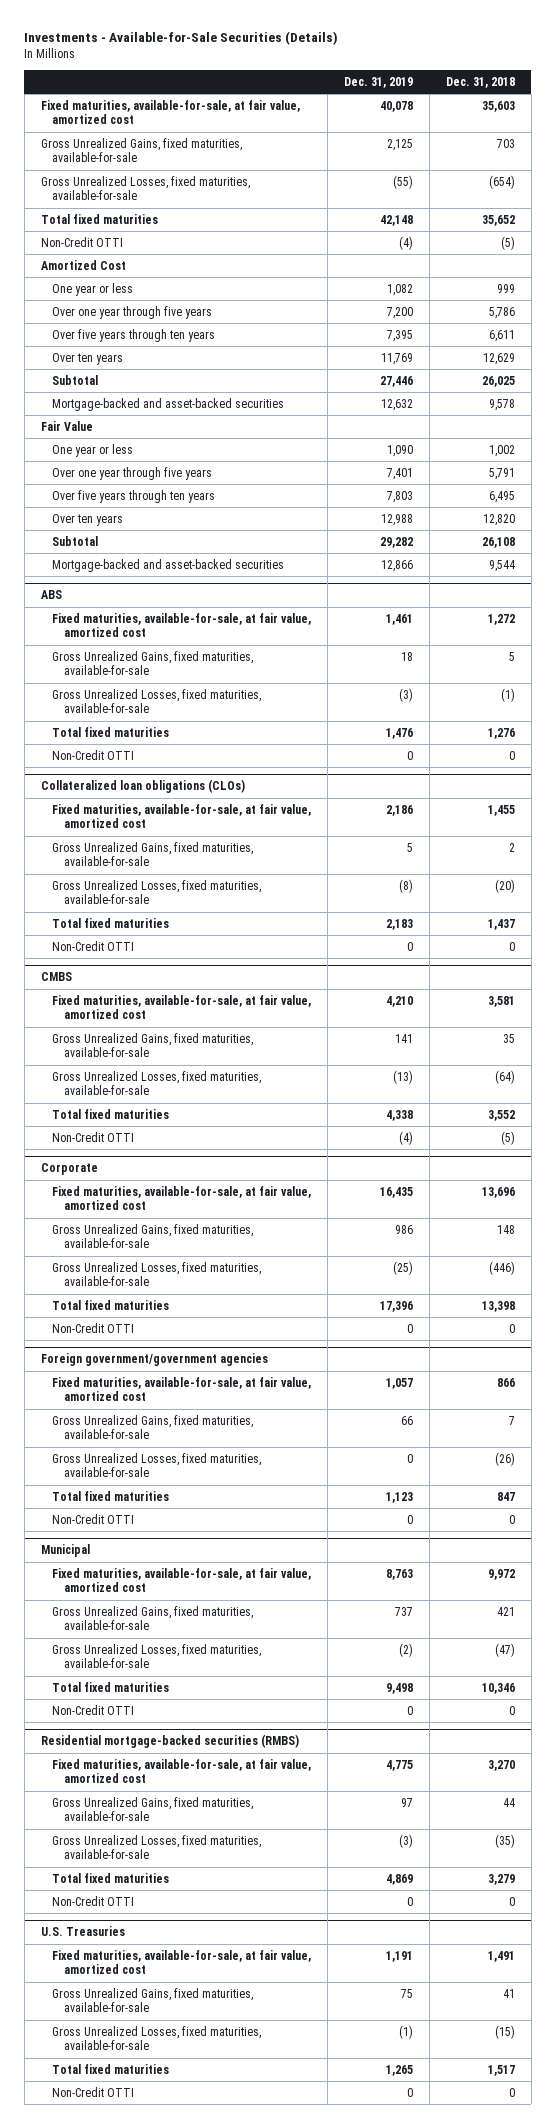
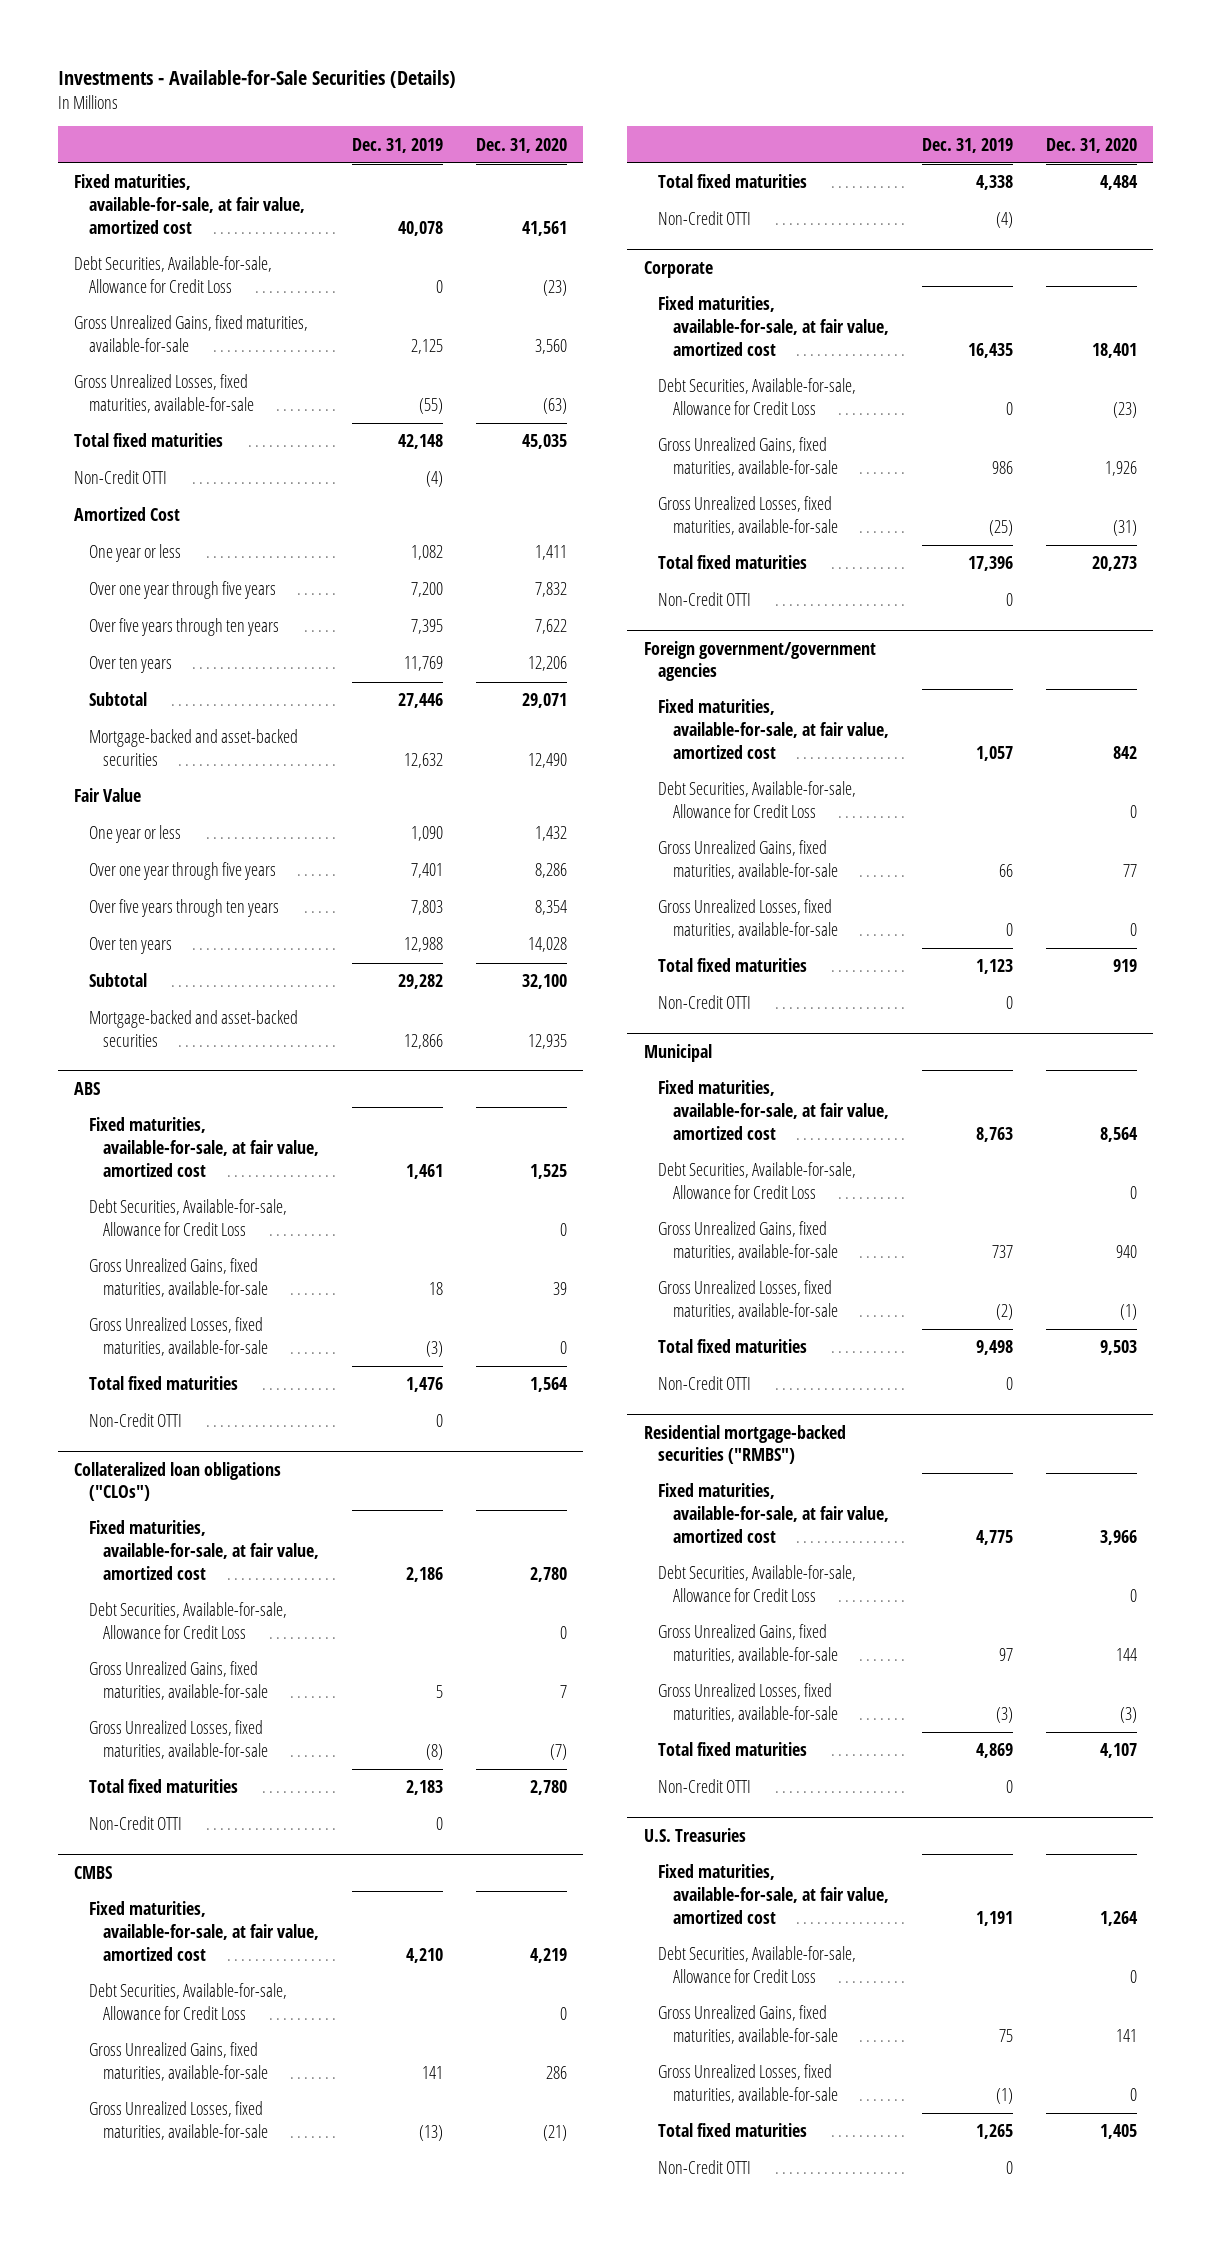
- | Dec. 31, 2019 | Dec. 31, 2018
+ | Dec. 31, 2019 | Dec. 31, 2020
+ Debt Securities, Available-for-sale, Allowance for Credit Loss | 0 | (23)
@ ABS
+ Debt Securities, Available-for-sale, Allowance for Credit Loss | | 0
- Collateralized loan obligations (CLOs)
+ Collateralized loan obligations ("CLOs")
+ Debt Securities, Available-for-sale, Allowance for Credit Loss | | 0
@ CMBS
+ Debt Securities, Available-for-sale, Allowance for Credit Loss | | 0
@ Corporate
+ Debt Securities, Available-for-sale, Allowance for Credit Loss | 0 | (23)
@ Foreign government/government agencies
+ Debt Securities, Available-for-sale, Allowance for Credit Loss | | 0
@ Municipal
+ Debt Securities, Available-for-sale, Allowance for Credit Loss | | 0
- Residential mortgage-backed securities (RMBS)
+ Residential mortgage-backed securities ("RMBS")
+ Debt Securities, Available-for-sale, Allowance for Credit Loss | | 0
@ U.S. Treasuries
+ Debt Securities, Available-for-sale, Allowance for Credit Loss | | 0

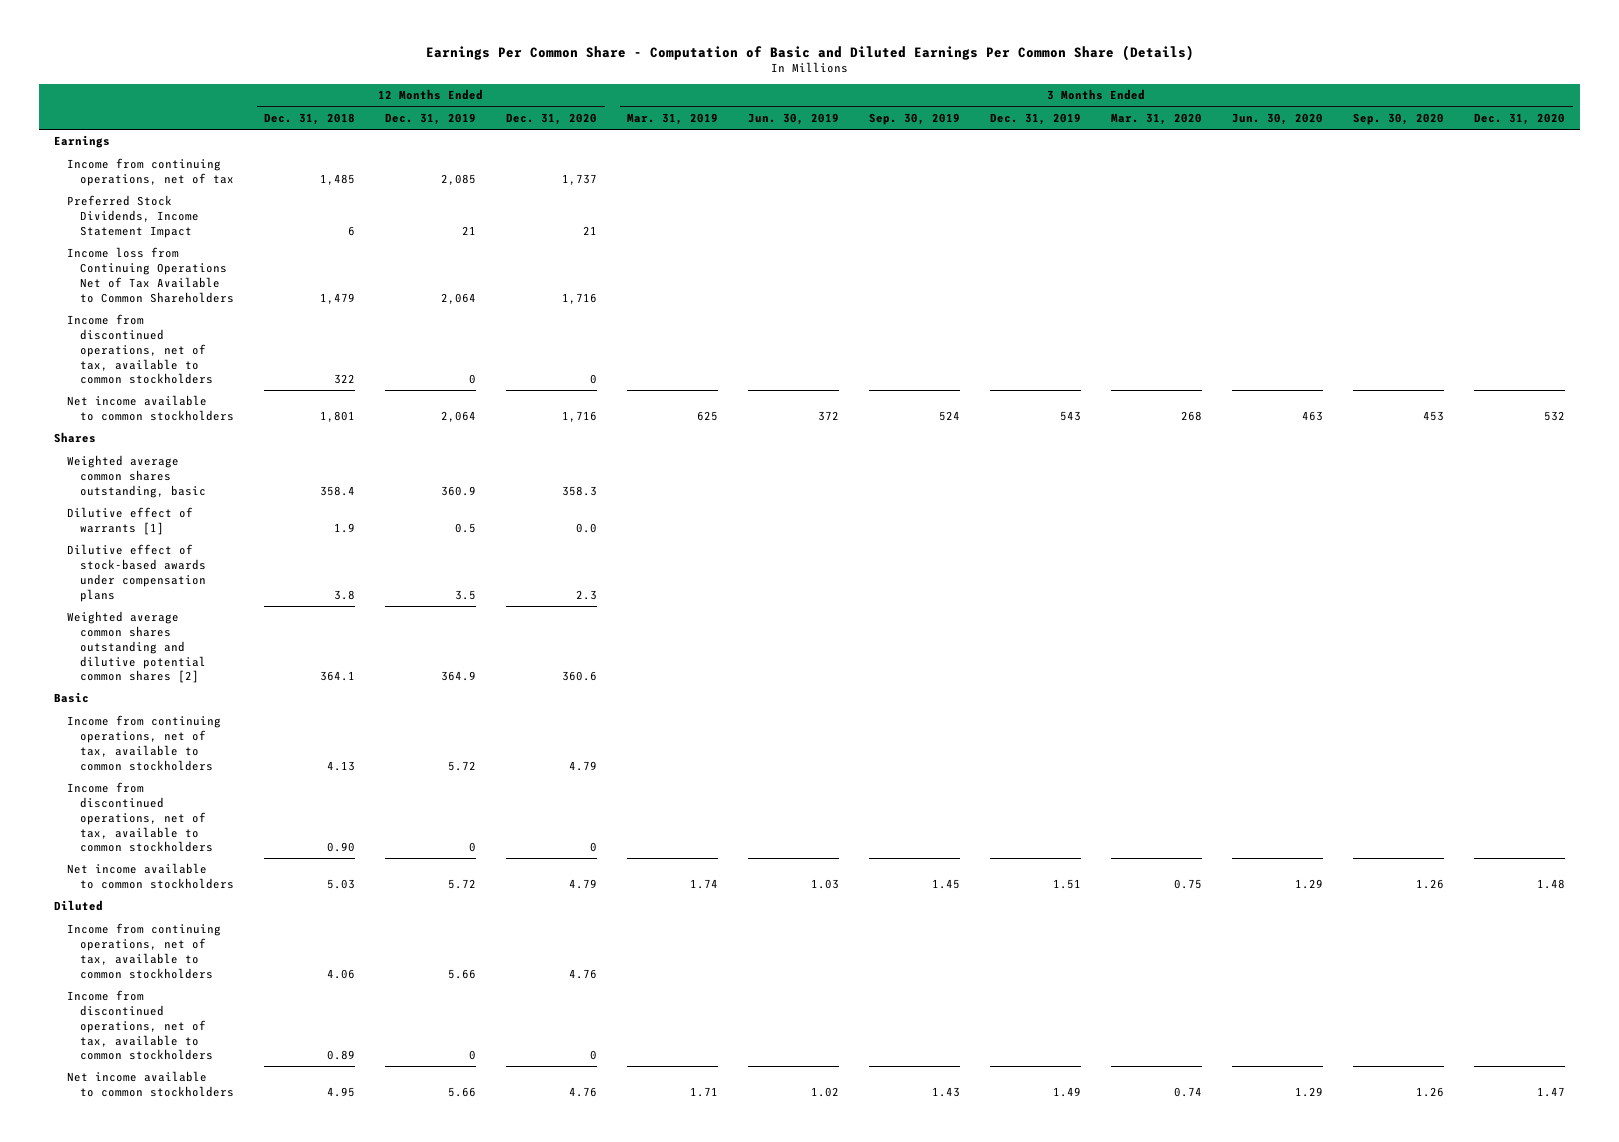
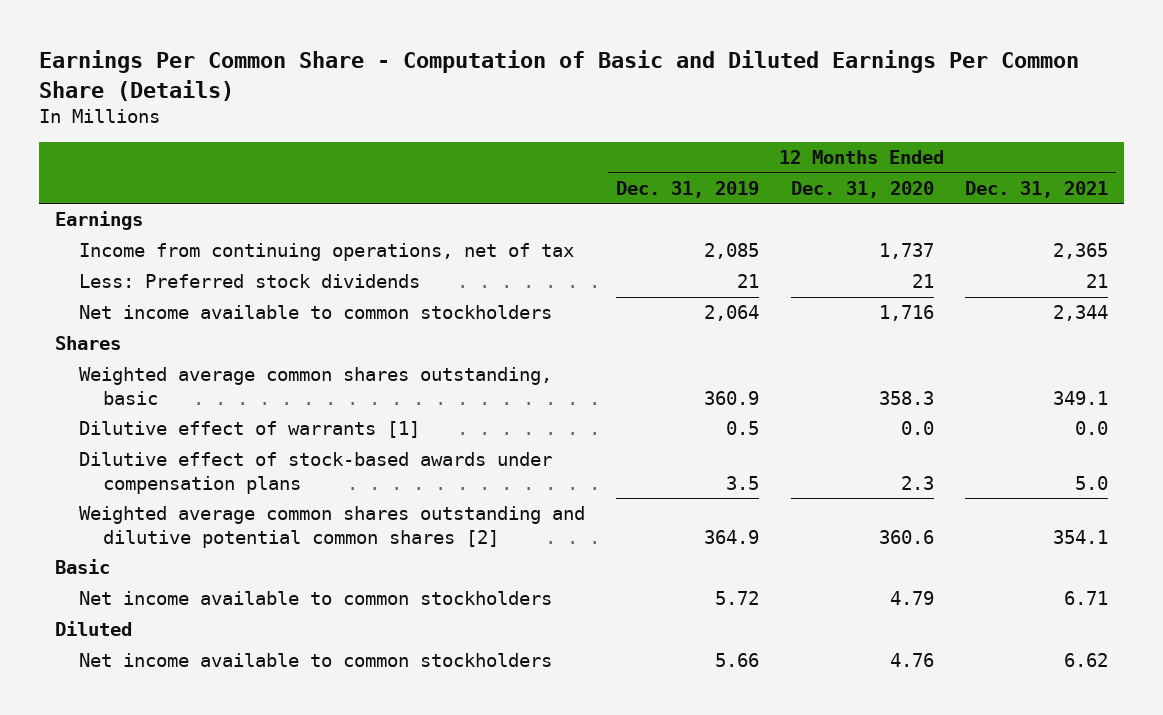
- | 12 Months Ended Dec. 31, 2018 | 12 Months Ended Dec. 31, 2019 | 12 Months Ended Dec. 31, 2020 | 3 Months Ended Mar. 31, 2019 | 3 Months Ended Jun. 30, 2019 | 3 Months Ended Sep. 30, 2019 | 3 Months Ended Dec. 31, 2019 | 3 Months Ended Mar. 31, 2020 | 3 Months Ended Jun. 30, 2020 | 3 Months Ended Sep. 30, 2020 | 3 Months Ended Dec. 31, 2020
+ | 12 Months Ended Dec. 31, 2019 | 12 Months Ended Dec. 31, 2020 | 12 Months Ended Dec. 31, 2021
- Preferred Stock Dividends, Income Statement Impact | 6 | 21 | 21 | | | | | | | |
- Income loss from Continuing Operations Net of Tax Available to Common Shareholders | 1,479 | 2,064 | 1,716 | | | | | | | |
- Income from discontinued operations, net of tax, available to common stockholders | 322 | 0 | 0 | | | | | | | |
+ Less: Preferred stock dividends | 21 | 21 | 21
- Income from continuing operations, net of tax, available to common stockholders | 4.13 | 5.72 | 4.79 | | | | | | | |
- Income from discontinued operations, net of tax, available to common stockholders | 0.90 | 0 | 0 | | | | | | | |
- Income from continuing operations, net of tax, available to common stockholders | 4.06 | 5.66 | 4.76 | | | | | | | |
- Income from discontinued operations, net of tax, available to common stockholders | 0.89 | 0 | 0 | | | | | | | |

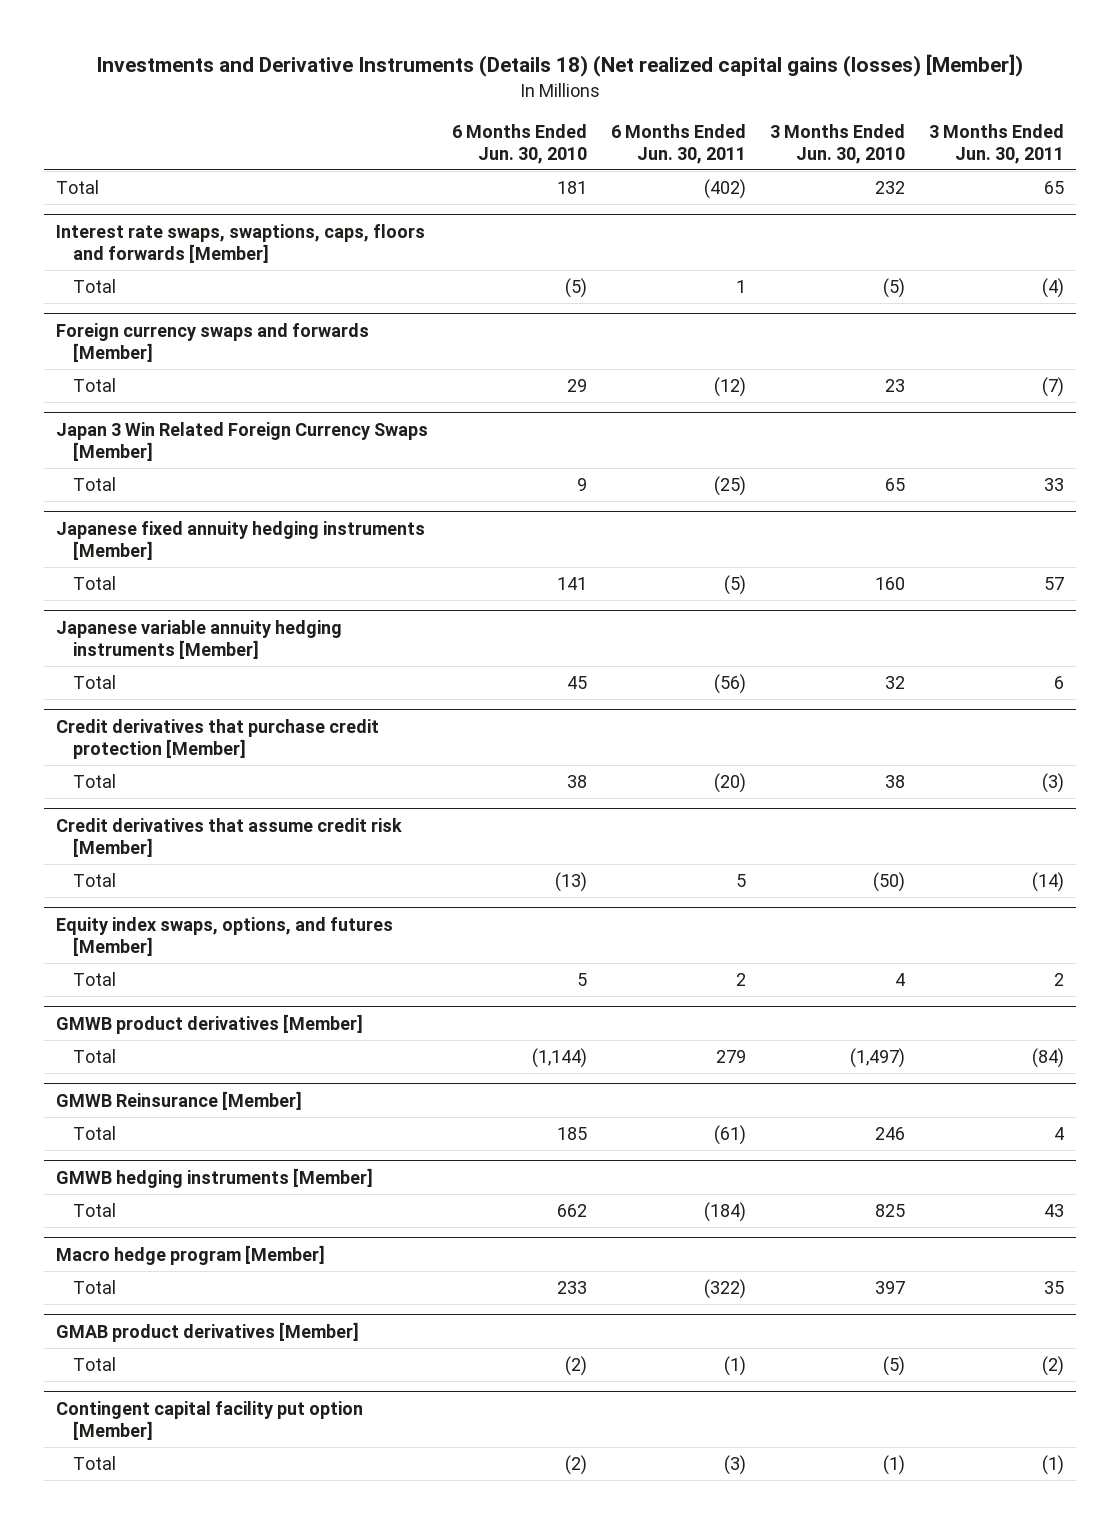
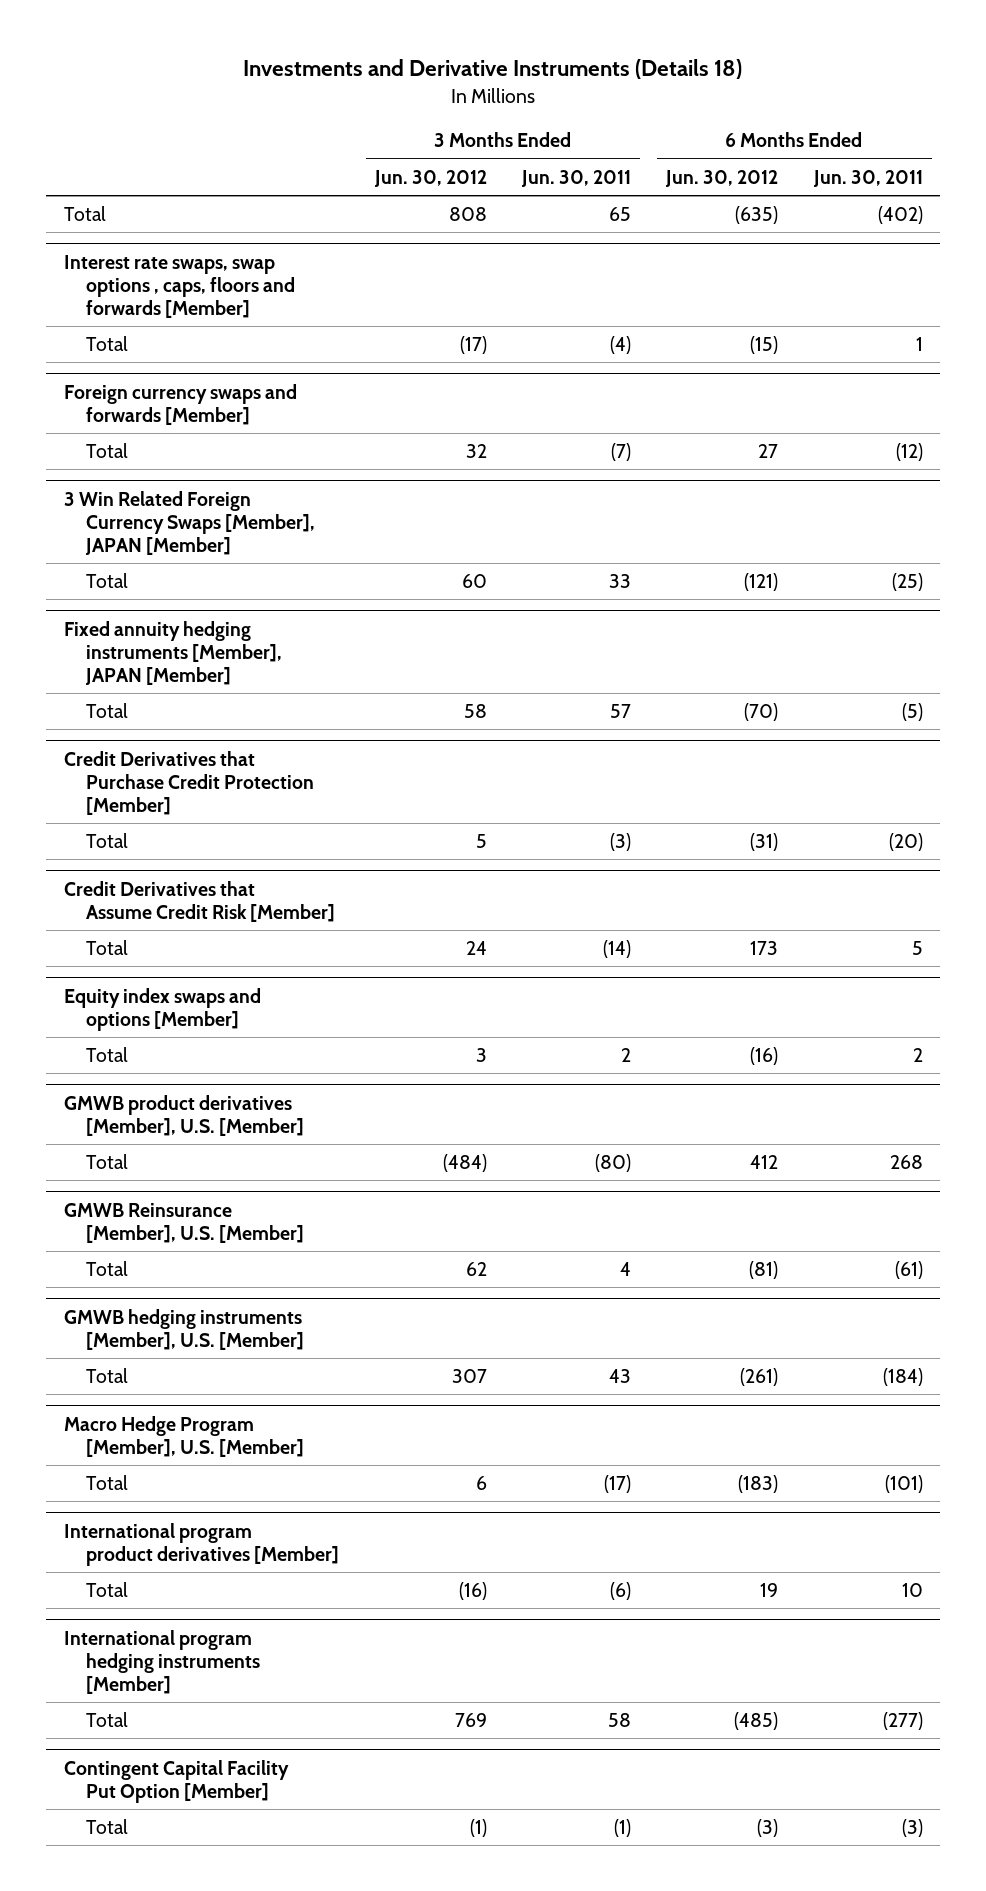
- Investments and Derivative Instruments (Details 18) (Net realized capital gains (losses) [Member])
+ Investments and Derivative Instruments (Details 18)
- | 6 Months Ended Jun. 30, 2010 | 6 Months Ended Jun. 30, 2011 | 3 Months Ended Jun. 30, 2010 | 3 Months Ended Jun. 30, 2011
+ | 3 Months Ended Jun. 30, 2012 | 3 Months Ended Jun. 30, 2011 | 6 Months Ended Jun. 30, 2012 | 6 Months Ended Jun. 30, 2011
- Interest rate swaps, swaptions, caps, floors and forwards [Member]
+ Interest rate swaps, swap options , caps, floors and forwards [Member]
- Japan 3 Win Related Foreign Currency Swaps [Member]
+ 3 Win Related Foreign Currency Swaps [Member], JAPAN [Member]
- Japanese fixed annuity hedging instruments [Member]
+ Fixed annuity hedging instruments [Member], JAPAN [Member]
- Japanese variable annuity hedging instruments [Member]
- Total | 45 | (56) | 32 | 6
- Credit derivatives that purchase credit protection [Member]
+ Credit Derivatives that Purchase Credit Protection [Member]
- Credit derivatives that assume credit risk [Member]
+ Credit Derivatives that Assume Credit Risk [Member]
- Equity index swaps, options, and futures [Member]
+ Equity index swaps and options [Member]
- GMWB product derivatives [Member]
- Total | (1,144) | 279 | (1,497) | (84)
- GMWB Reinsurance [Member]
+ GMWB product derivatives [Member], U.S. [Member]
+ Total | (484) | (80) | 412 | 268
+ GMWB Reinsurance [Member], U.S. [Member]
- GMWB hedging instruments [Member]
+ GMWB hedging instruments [Member], U.S. [Member]
- Macro hedge program [Member]
- Total | 233 | (322) | 397 | 35
- GMAB product derivatives [Member]
- Total | (2) | (1) | (5) | (2)
- Contingent capital facility put option [Member]
+ Macro Hedge Program [Member], U.S. [Member]
+ Total | 6 | (17) | (183) | (101)
+ International program product derivatives [Member]
+ Total | (16) | (6) | 19 | 10
+ International program hedging instruments [Member]
+ Total | 769 | 58 | (485) | (277)
+ Contingent Capital Facility Put Option [Member]

